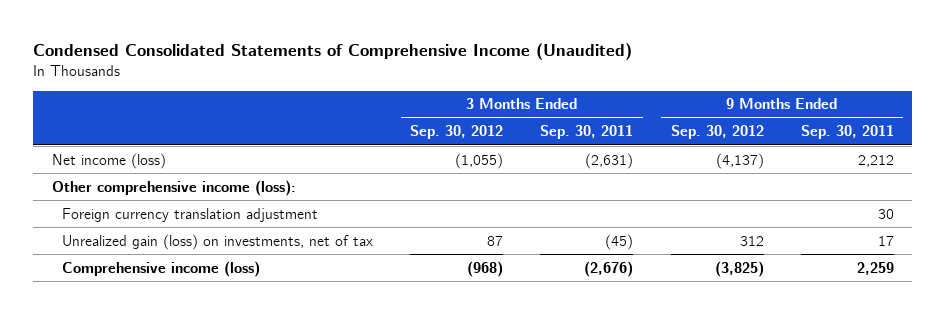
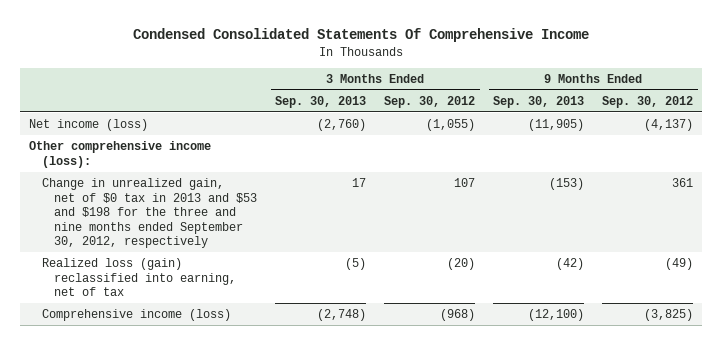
- Condensed Consolidated Statements of Comprehensive Income (Unaudited)
+ Condensed Consolidated Statements Of Comprehensive Income
- | 3 Months Ended Sep. 30, 2012 | 3 Months Ended Sep. 30, 2011 | 9 Months Ended Sep. 30, 2012 | 9 Months Ended Sep. 30, 2011
+ | 3 Months Ended Sep. 30, 2013 | 3 Months Ended Sep. 30, 2012 | 9 Months Ended Sep. 30, 2013 | 9 Months Ended Sep. 30, 2012
- Foreign currency translation adjustment | | | | 30
- Unrealized gain (loss) on investments, net of tax | 87 | (45) | 312 | 17
+ Change in unrealized gain, net of $0 tax in 2013 and $53 and $198 for the three and nine months ended September 30, 2012, respectively | 17 | 107 | (153) | 361
+ Realized loss (gain) reclassified into earning, net of tax | (5) | (20) | (42) | (49)

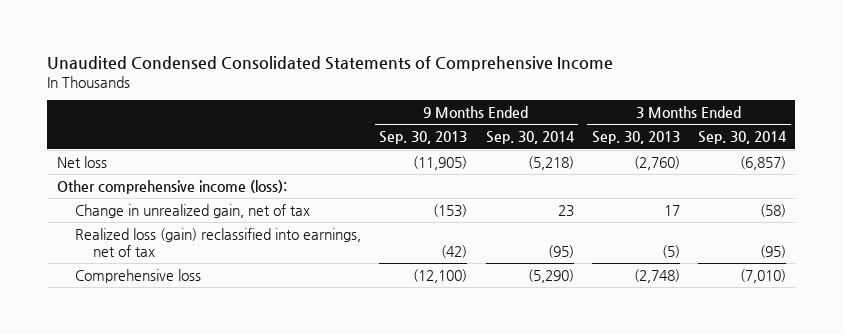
- Condensed Consolidated Statements Of Comprehensive Income
+ Unaudited Condensed Consolidated Statements of Comprehensive Income
- | 3 Months Ended Sep. 30, 2013 | 3 Months Ended Sep. 30, 2012 | 9 Months Ended Sep. 30, 2013 | 9 Months Ended Sep. 30, 2012
+ | 9 Months Ended Sep. 30, 2013 | 9 Months Ended Sep. 30, 2014 | 3 Months Ended Sep. 30, 2013 | 3 Months Ended Sep. 30, 2014
- Net income (loss) | (2,760) | (1,055) | (11,905) | (4,137)
+ Net loss | (11,905) | (5,218) | (2,760) | (6,857)
- Change in unrealized gain, net of $0 tax in 2013 and $53 and $198 for the three and nine months ended September 30, 2012, respectively | 17 | 107 | (153) | 361
- Realized loss (gain) reclassified into earning, net of tax | (5) | (20) | (42) | (49)
- Comprehensive income (loss) | (2,748) | (968) | (12,100) | (3,825)
+ Change in unrealized gain, net of tax | (153) | 23 | 17 | (58)
+ Realized loss (gain) reclassified into earnings, net of tax | (42) | (95) | (5) | (95)
+ Comprehensive loss | (12,100) | (5,290) | (2,748) | (7,010)

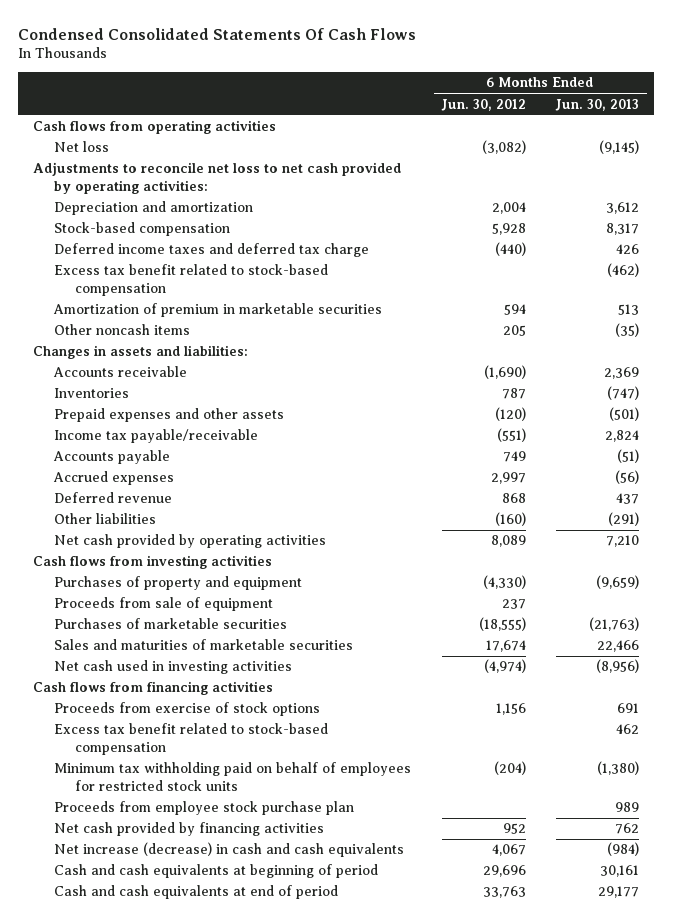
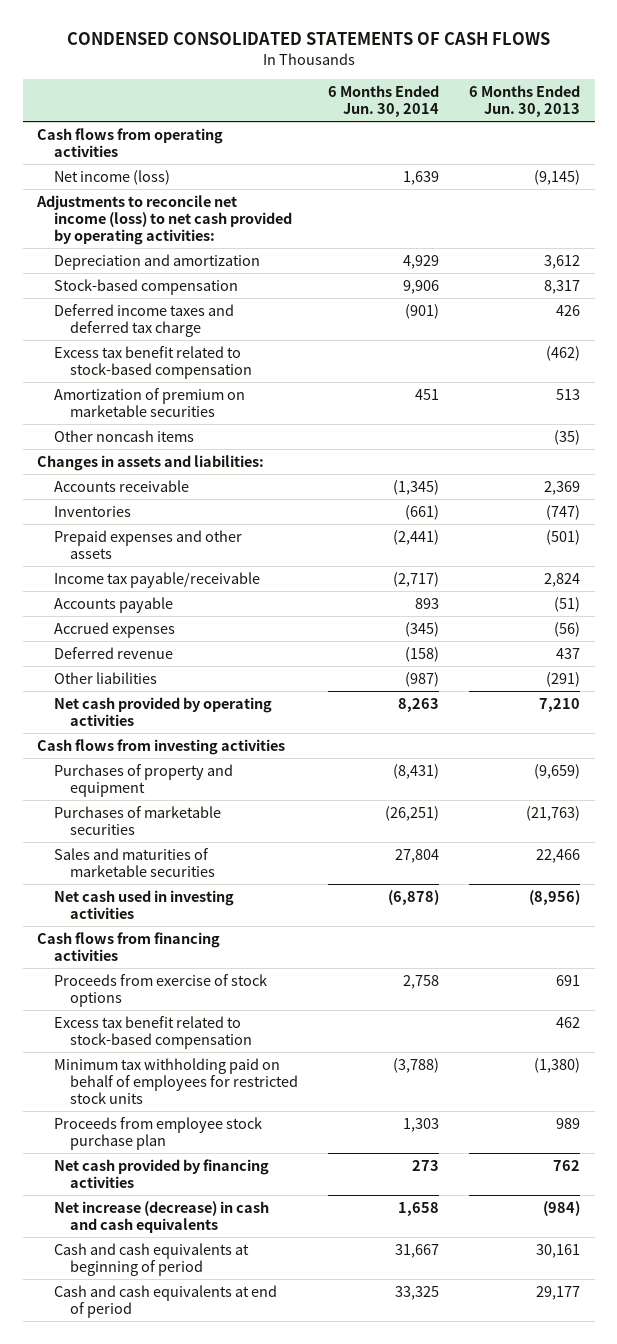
- Condensed Consolidated Statements Of Cash Flows
+ CONDENSED CONSOLIDATED STATEMENTS OF CASH FLOWS
- | 6 Months Ended Jun. 30, 2012 | 6 Months Ended Jun. 30, 2013
+ | 6 Months Ended Jun. 30, 2014 | 6 Months Ended Jun. 30, 2013
- Net loss | (3,082) | (9,145)
- Adjustments to reconcile net loss to net cash provided by operating activities:
+ Net income (loss) | 1,639 | (9,145)
+ Adjustments to reconcile net income (loss) to net cash provided by operating activities:
- Amortization of premium in marketable securities | 594 | 513
+ Amortization of premium on marketable securities | 451 | 513
- Proceeds from sale of equipment | 237 |

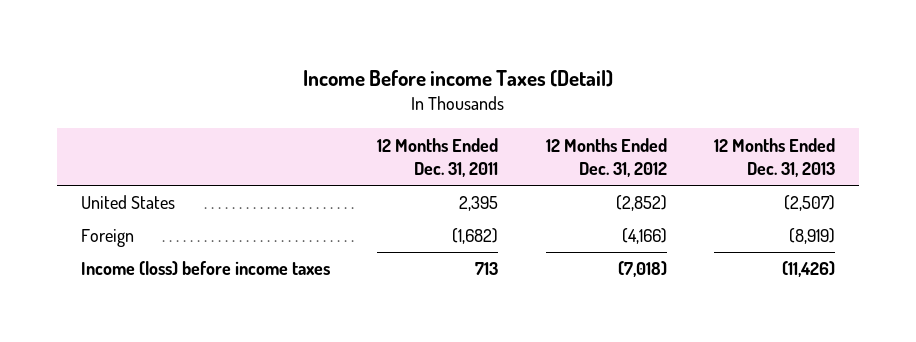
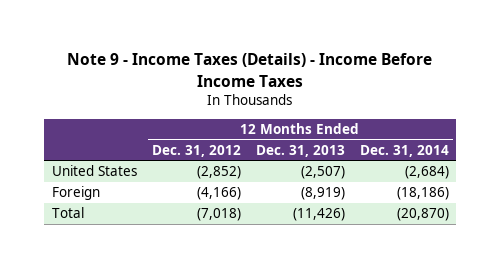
- Income Before income Taxes (Detail)
+ Note 9 - Income Taxes (Details) - Income Before Income Taxes
- | 12 Months Ended Dec. 31, 2011 | 12 Months Ended Dec. 31, 2012 | 12 Months Ended Dec. 31, 2013
+ | 12 Months Ended Dec. 31, 2012 | 12 Months Ended Dec. 31, 2013 | 12 Months Ended Dec. 31, 2014
- Income (loss) before income taxes | 713 | (7,018) | (11,426)
+ Total | (7,018) | (11,426) | (20,870)

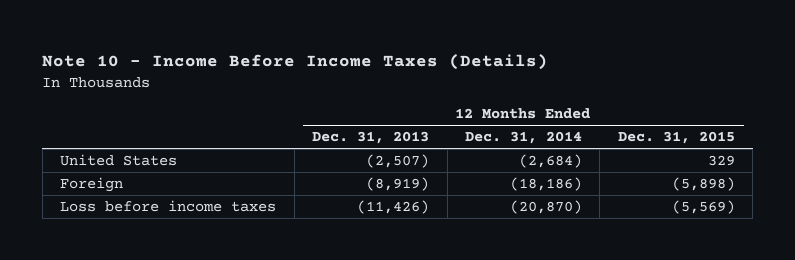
- Note 9 - Income Taxes (Details) - Income Before Income Taxes
+ Note 10 - Income Before Income Taxes (Details)
- | 12 Months Ended Dec. 31, 2012 | 12 Months Ended Dec. 31, 2013 | 12 Months Ended Dec. 31, 2014
+ | 12 Months Ended Dec. 31, 2013 | 12 Months Ended Dec. 31, 2014 | 12 Months Ended Dec. 31, 2015
- Total | (7,018) | (11,426) | (20,870)
+ Loss before income taxes | (11,426) | (20,870) | (5,569)

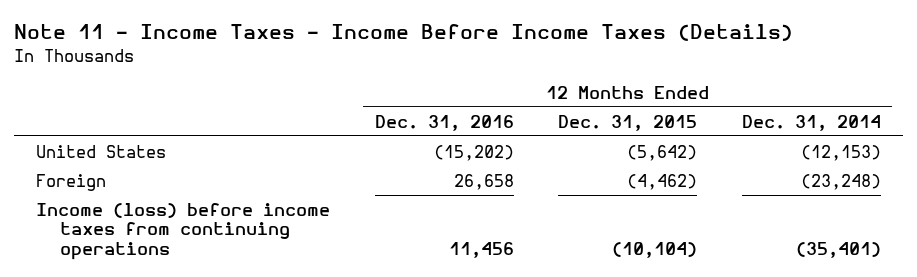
- Note 10 - Income Before Income Taxes (Details)
+ Note 11 - Income Taxes - Income Before Income Taxes (Details)
- | 12 Months Ended Dec. 31, 2013 | 12 Months Ended Dec. 31, 2014 | 12 Months Ended Dec. 31, 2015
+ | 12 Months Ended Dec. 31, 2016 | 12 Months Ended Dec. 31, 2015 | 12 Months Ended Dec. 31, 2014
- United States | (2,507) | (2,684) | 329
- Foreign | (8,919) | (18,186) | (5,898)
- Loss before income taxes | (11,426) | (20,870) | (5,569)
+ United States | (15,202) | (5,642) | (12,153)
+ Foreign | 26,658 | (4,462) | (23,248)
+ Income (loss) before income taxes from continuing operations | 11,456 | (10,104) | (35,401)

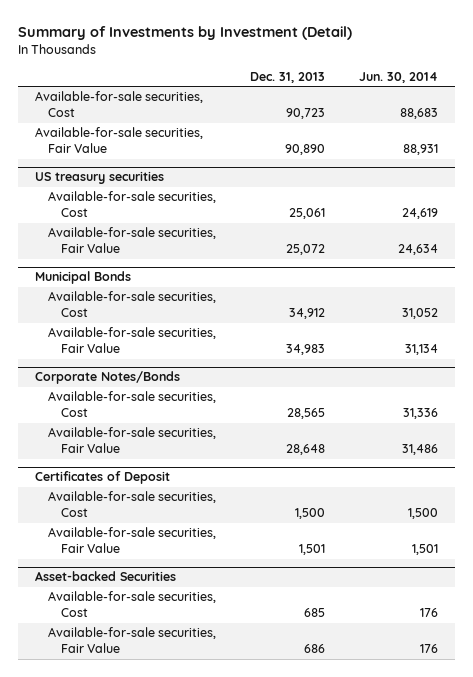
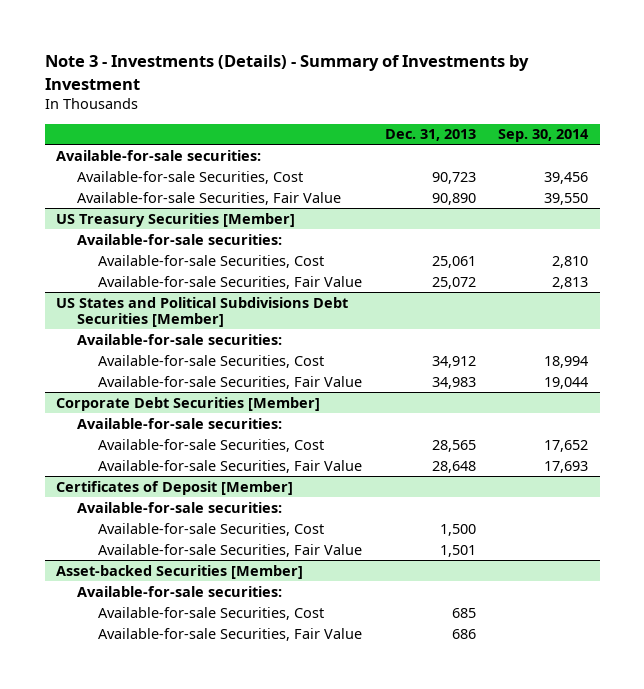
- Summary of Investments by Investment (Detail)
+ Note 3 - Investments (Details) - Summary of Investments by Investment
- | Dec. 31, 2013 | Jun. 30, 2014
+ | Dec. 31, 2013 | Sep. 30, 2014
- Available-for-sale securities, Cost | 90,723 | 88,683
- Available-for-sale securities, Fair Value | 90,890 | 88,931
- US treasury securities
- Available-for-sale securities, Cost | 25,061 | 24,619
- Available-for-sale securities, Fair Value | 25,072 | 24,634
- Municipal Bonds
- Available-for-sale securities, Cost | 34,912 | 31,052
- Available-for-sale securities, Fair Value | 34,983 | 31,134
- Corporate Notes/Bonds
- Available-for-sale securities, Cost | 28,565 | 31,336
- Available-for-sale securities, Fair Value | 28,648 | 31,486
- Certificates of Deposit
- Available-for-sale securities, Cost | 1,500 | 1,500
- Available-for-sale securities, Fair Value | 1,501 | 1,501
- Asset-backed Securities
- Available-for-sale securities, Cost | 685 | 176
- Available-for-sale securities, Fair Value | 686 | 176
+ Available-for-sale securities:
+ Available-for-sale Securities, Cost | 90,723 | 39,456
+ Available-for-sale Securities, Fair Value | 90,890 | 39,550
+ US Treasury Securities [Member]
+ Available-for-sale securities:
+ Available-for-sale Securities, Cost | 25,061 | 2,810
+ Available-for-sale Securities, Fair Value | 25,072 | 2,813
+ US States and Political Subdivisions Debt Securities [Member]
+ Available-for-sale securities:
+ Available-for-sale Securities, Cost | 34,912 | 18,994
+ Available-for-sale Securities, Fair Value | 34,983 | 19,044
+ Corporate Debt Securities [Member]
+ Available-for-sale securities:
+ Available-for-sale Securities, Cost | 28,565 | 17,652
+ Available-for-sale Securities, Fair Value | 28,648 | 17,693
+ Certificates of Deposit [Member]
+ Available-for-sale securities:
+ Available-for-sale Securities, Cost | 1,500 |
+ Available-for-sale Securities, Fair Value | 1,501 |
+ Asset-backed Securities [Member]
+ Available-for-sale securities:
+ Available-for-sale Securities, Cost | 685 |
+ Available-for-sale Securities, Fair Value | 686 |

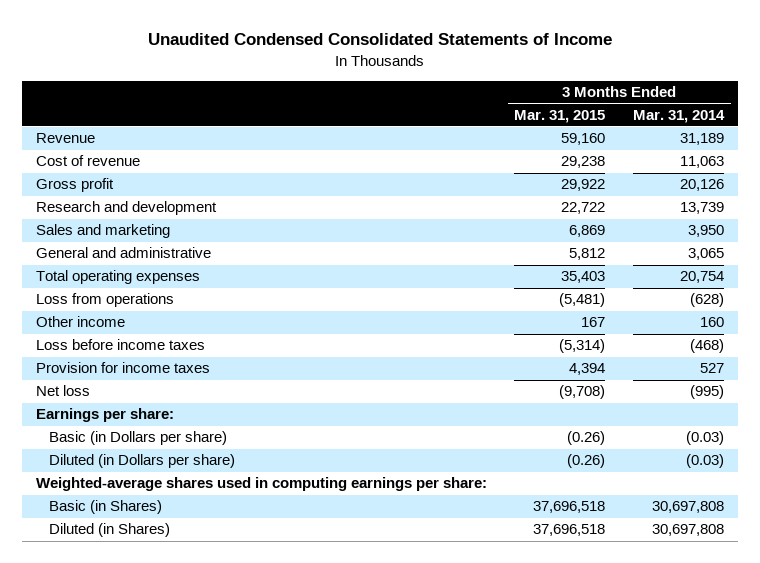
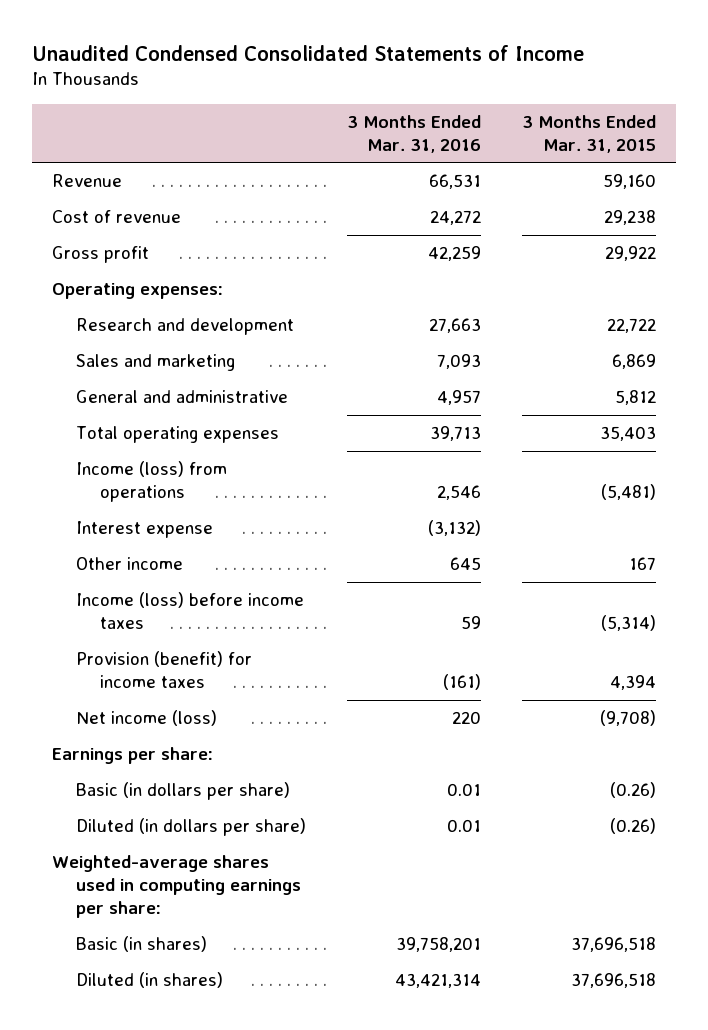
- | 3 Months Ended Mar. 31, 2015 | 3 Months Ended Mar. 31, 2014
+ | 3 Months Ended Mar. 31, 2016 | 3 Months Ended Mar. 31, 2015
+ Operating expenses:
- Loss from operations | (5,481) | (628)
+ Income (loss) from operations | 2,546 | (5,481)
+ Interest expense | (3,132) |
- Loss before income taxes | (5,314) | (468)
- Provision for income taxes | 4,394 | 527
- Net loss | (9,708) | (995)
+ Income (loss) before income taxes | 59 | (5,314)
+ Provision (benefit) for income taxes | (161) | 4,394
+ Net income (loss) | 220 | (9,708)
- Basic (in Dollars per share) | (0.26) | (0.03)
- Diluted (in Dollars per share) | (0.26) | (0.03)
+ Basic (in dollars per share) | 0.01 | (0.26)
+ Diluted (in dollars per share) | 0.01 | (0.26)
- Basic (in Shares) | 37,696,518 | 30,697,808
- Diluted (in Shares) | 37,696,518 | 30,697,808
+ Basic (in shares) | 39,758,201 | 37,696,518
+ Diluted (in shares) | 43,421,314 | 37,696,518

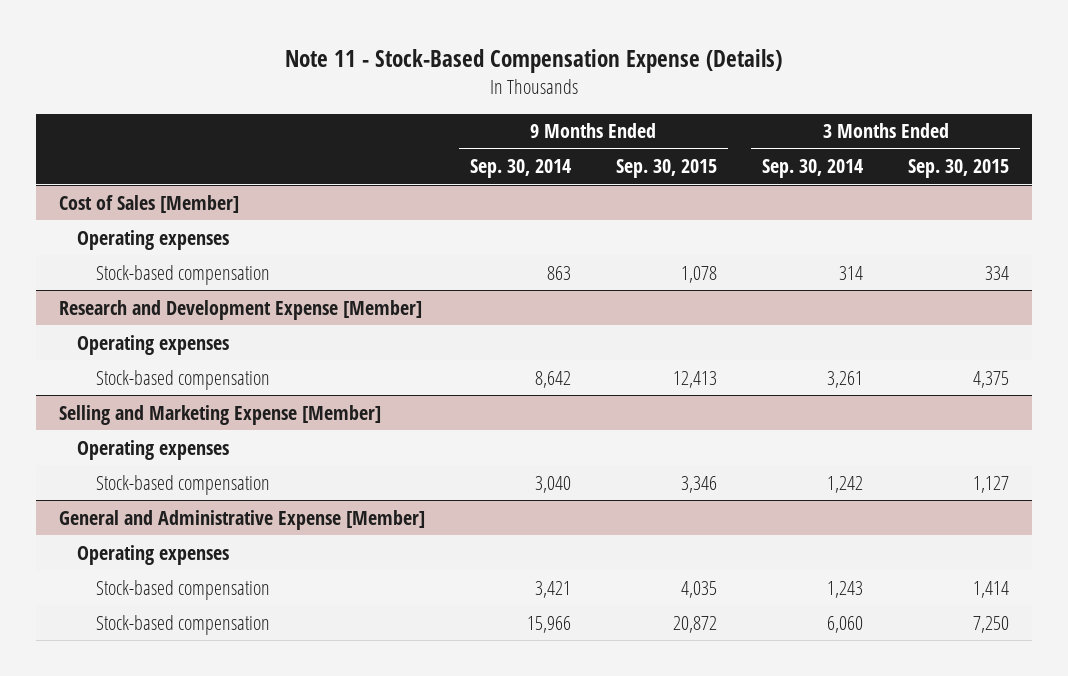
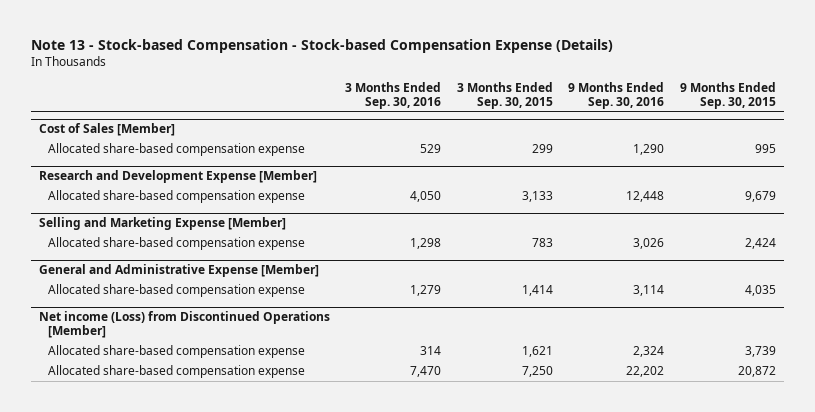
- Note 11 - Stock-Based Compensation Expense (Details)
+ Note 13 - Stock-based Compensation - Stock-based Compensation Expense (Details)
- | 9 Months Ended Sep. 30, 2014 | 9 Months Ended Sep. 30, 2015 | 3 Months Ended Sep. 30, 2014 | 3 Months Ended Sep. 30, 2015
+ | 3 Months Ended Sep. 30, 2016 | 3 Months Ended Sep. 30, 2015 | 9 Months Ended Sep. 30, 2016 | 9 Months Ended Sep. 30, 2015
@ Cost of Sales [Member]
- Operating expenses
- Stock-based compensation | 863 | 1,078 | 314 | 334
+ Allocated share-based compensation expense | 529 | 299 | 1,290 | 995
@ Research and Development Expense [Member]
- Operating expenses
- Stock-based compensation | 8,642 | 12,413 | 3,261 | 4,375
+ Allocated share-based compensation expense | 4,050 | 3,133 | 12,448 | 9,679
@ Selling and Marketing Expense [Member]
- Operating expenses
- Stock-based compensation | 3,040 | 3,346 | 1,242 | 1,127
+ Allocated share-based compensation expense | 1,298 | 783 | 3,026 | 2,424
@ General and Administrative Expense [Member]
- Operating expenses
- Stock-based compensation | 3,421 | 4,035 | 1,243 | 1,414
- Stock-based compensation | 15,966 | 20,872 | 6,060 | 7,250
+ Allocated share-based compensation expense | 1,279 | 1,414 | 3,114 | 4,035
+ Net income (Loss) from Discontinued Operations [Member]
+ Allocated share-based compensation expense | 314 | 1,621 | 2,324 | 3,739
+ Allocated share-based compensation expense | 7,470 | 7,250 | 22,202 | 20,872

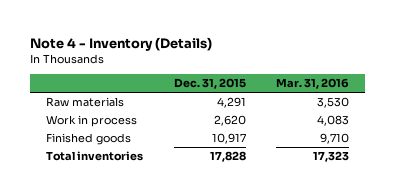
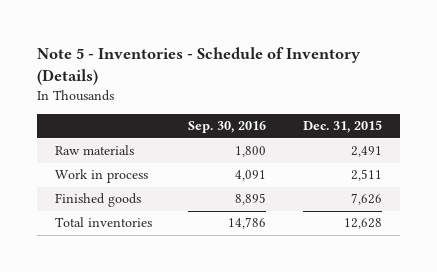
- Note 4 - Inventory (Details)
+ Note 5 - Inventories - Schedule of Inventory (Details)
- | Dec. 31, 2015 | Mar. 31, 2016
+ | Sep. 30, 2016 | Dec. 31, 2015
- Raw materials | 4,291 | 3,530
- Work in process | 2,620 | 4,083
- Finished goods | 10,917 | 9,710
- Total inventories | 17,828 | 17,323
+ Raw materials | 1,800 | 2,491
+ Work in process | 4,091 | 2,511
+ Finished goods | 8,895 | 7,626
+ Total inventories | 14,786 | 12,628

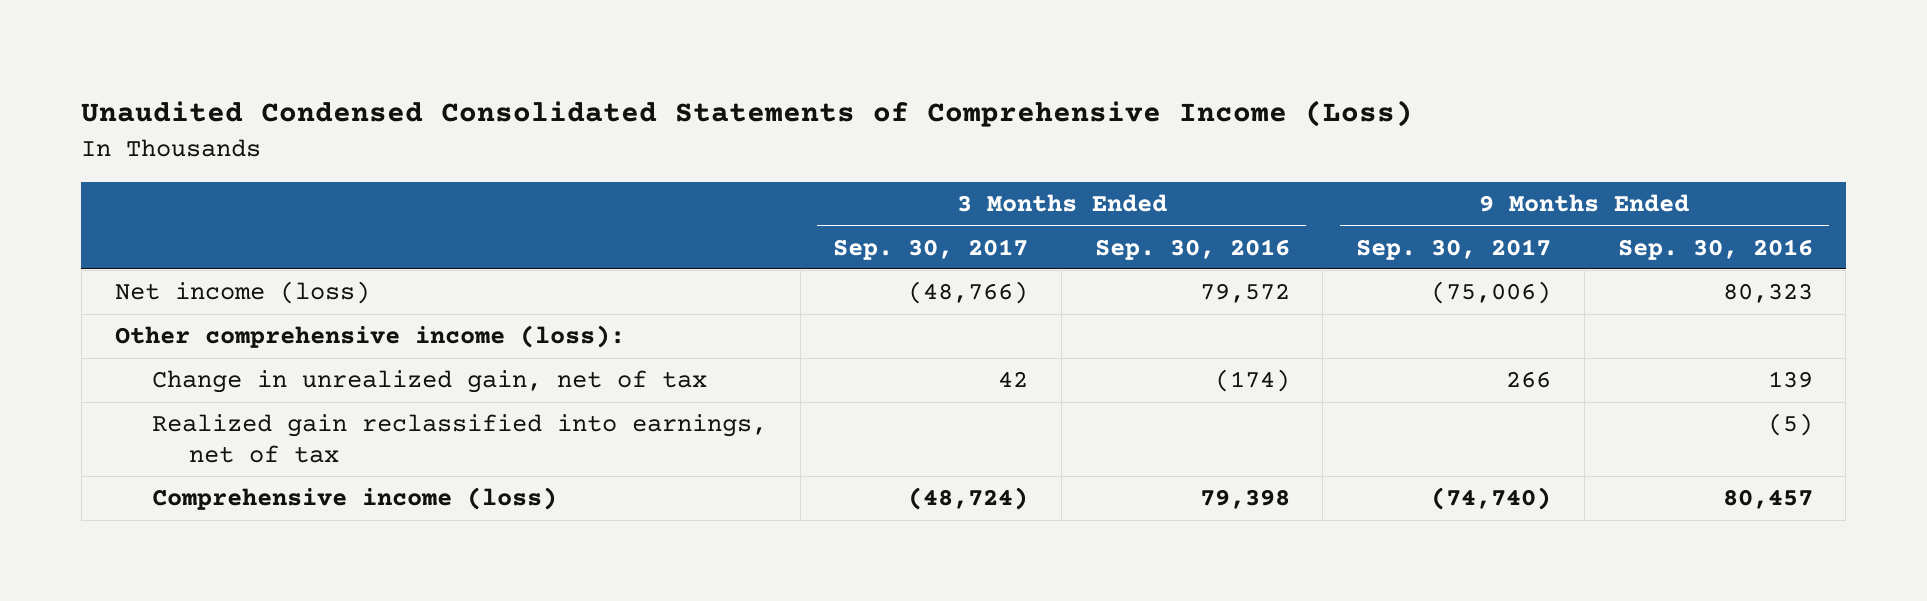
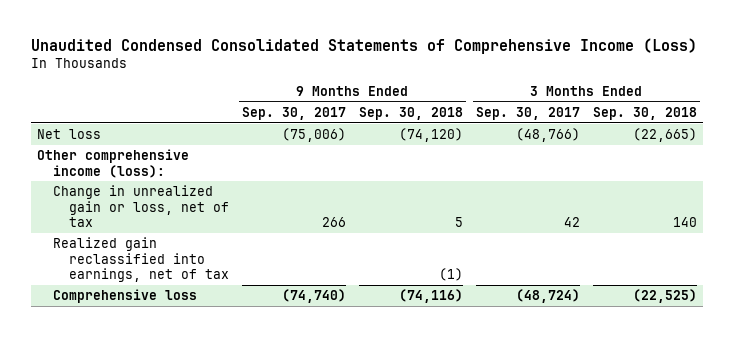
- | 3 Months Ended Sep. 30, 2017 | 3 Months Ended Sep. 30, 2016 | 9 Months Ended Sep. 30, 2017 | 9 Months Ended Sep. 30, 2016
+ | 9 Months Ended Sep. 30, 2017 | 9 Months Ended Sep. 30, 2018 | 3 Months Ended Sep. 30, 2017 | 3 Months Ended Sep. 30, 2018
- Net income (loss) | (48,766) | 79,572 | (75,006) | 80,323
+ Net loss | (75,006) | (74,120) | (48,766) | (22,665)
- Change in unrealized gain, net of tax | 42 | (174) | 266 | 139
+ Change in unrealized gain or loss, net of tax | 266 | 5 | 42 | 140
- Comprehensive income (loss) | (48,724) | 79,398 | (74,740) | 80,457
+ Comprehensive loss | (74,740) | (74,116) | (48,724) | (22,525)

